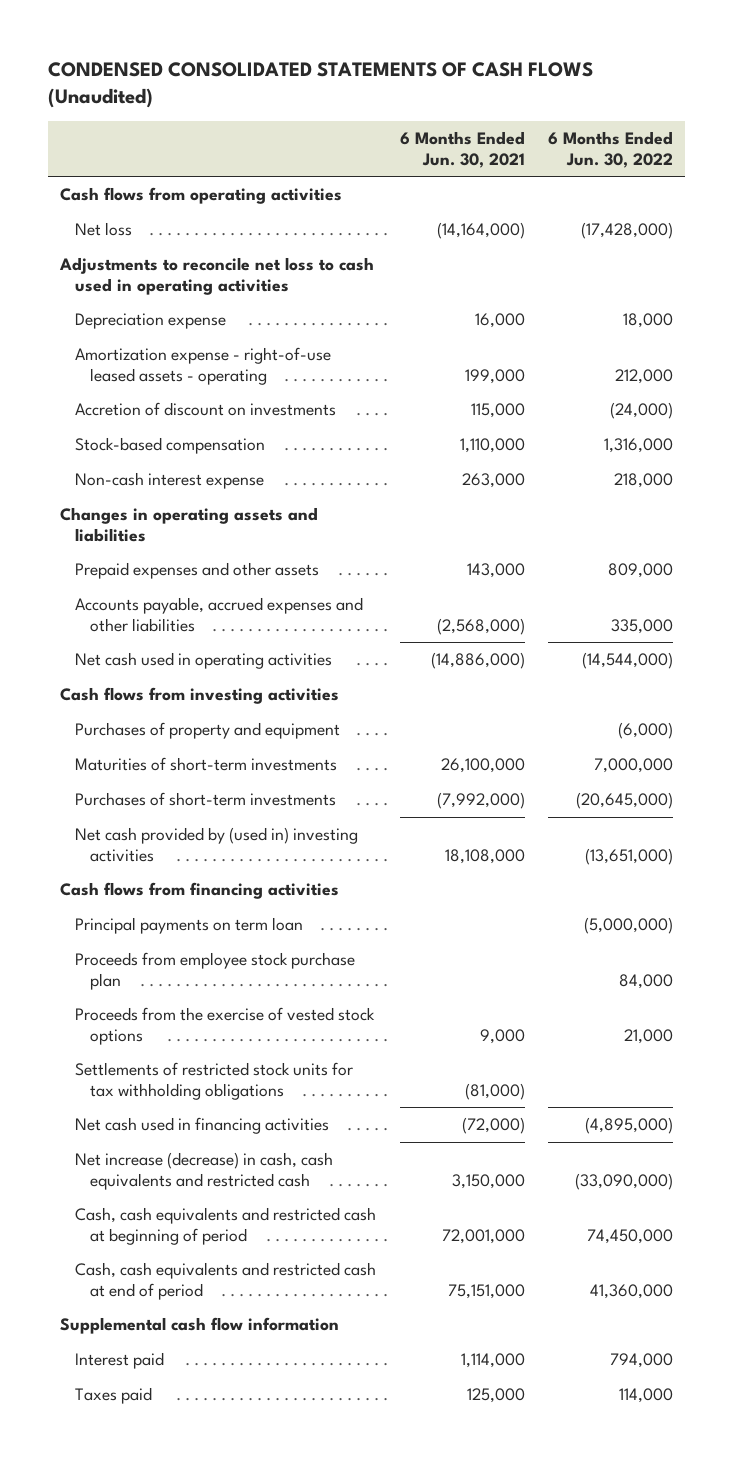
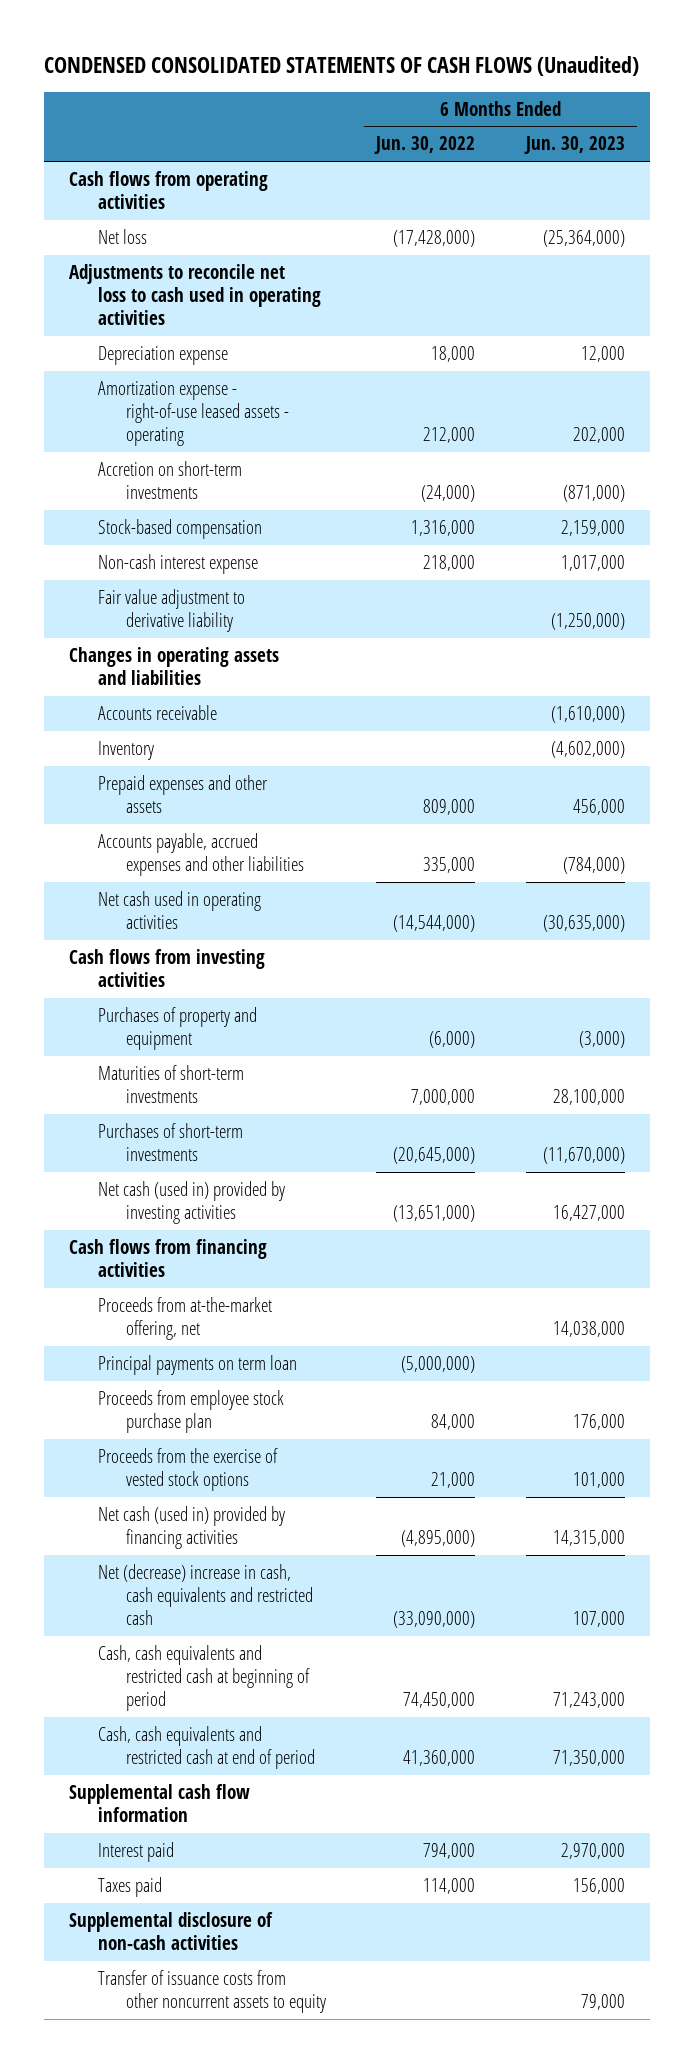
- | 6 Months Ended Jun. 30, 2021 | 6 Months Ended Jun. 30, 2022
+ | 6 Months Ended Jun. 30, 2022 | 6 Months Ended Jun. 30, 2023
- Accretion of discount on investments | 115,000 | (24,000)
+ Accretion on short-term investments | (24,000) | (871,000)
+ Fair value adjustment to derivative liability | | (1,250,000)
+ Accounts receivable | | (1,610,000)
+ Inventory | | (4,602,000)
- Net cash provided by (used in) investing activities | 18,108,000 | (13,651,000)
+ Net cash (used in) provided by investing activities | (13,651,000) | 16,427,000
+ Proceeds from at-the-market offering, net | | 14,038,000
- Settlements of restricted stock units for tax withholding obligations | (81,000) |
- Net cash used in financing activities | (72,000) | (4,895,000)
- Net increase (decrease) in cash, cash equivalents and restricted cash | 3,150,000 | (33,090,000)
+ Net cash (used in) provided by financing activities | (4,895,000) | 14,315,000
+ Net (decrease) increase in cash, cash equivalents and restricted cash | (33,090,000) | 107,000
+ Supplemental disclosure of non-cash activities
+ Transfer of issuance costs from other noncurrent assets to equity | | 79,000

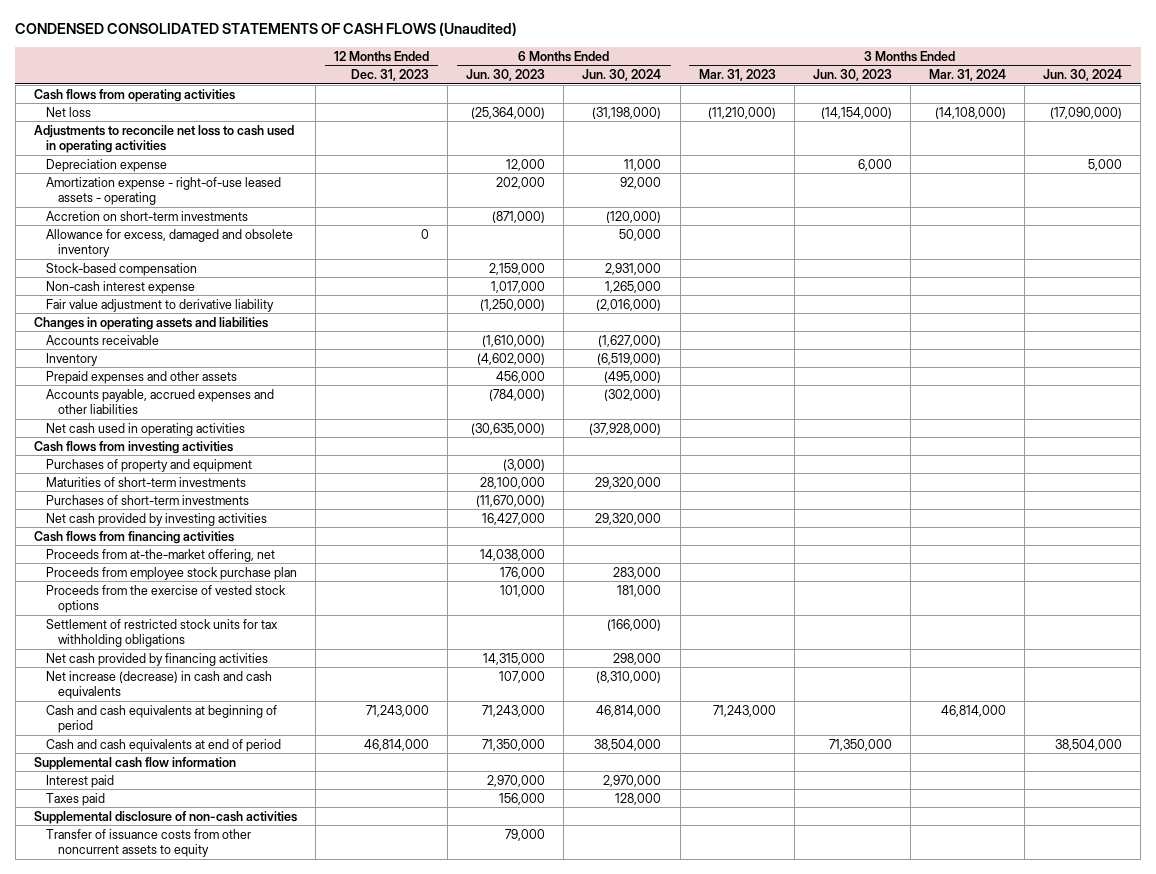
- | 6 Months Ended Jun. 30, 2022 | 6 Months Ended Jun. 30, 2023
+ | 12 Months Ended Dec. 31, 2023 | 6 Months Ended Jun. 30, 2023 | 6 Months Ended Jun. 30, 2024 | 3 Months Ended Mar. 31, 2023 | 3 Months Ended Jun. 30, 2023 | 3 Months Ended Mar. 31, 2024 | 3 Months Ended Jun. 30, 2024
+ Allowance for excess, damaged and obsolete inventory | 0 | | 50,000 | | | |
- Net cash (used in) provided by investing activities | (13,651,000) | 16,427,000
+ Net cash provided by investing activities | | 16,427,000 | 29,320,000 | | | |
- Principal payments on term loan | (5,000,000) |
- Net cash (used in) provided by financing activities | (4,895,000) | 14,315,000
- Net (decrease) increase in cash, cash equivalents and restricted cash | (33,090,000) | 107,000
- Cash, cash equivalents and restricted cash at beginning of period | 74,450,000 | 71,243,000
- Cash, cash equivalents and restricted cash at end of period | 41,360,000 | 71,350,000
+ Settlement of restricted stock units for tax withholding obligations | | | (166,000) | | | |
+ Net cash provided by financing activities | | 14,315,000 | 298,000 | | | |
+ Net increase (decrease) in cash and cash equivalents | | 107,000 | (8,310,000) | | | |
+ Cash and cash equivalents at beginning of period | 71,243,000 | 71,243,000 | 46,814,000 | 71,243,000 | | 46,814,000 |
+ Cash and cash equivalents at end of period | 46,814,000 | 71,350,000 | 38,504,000 | | 71,350,000 | | 38,504,000

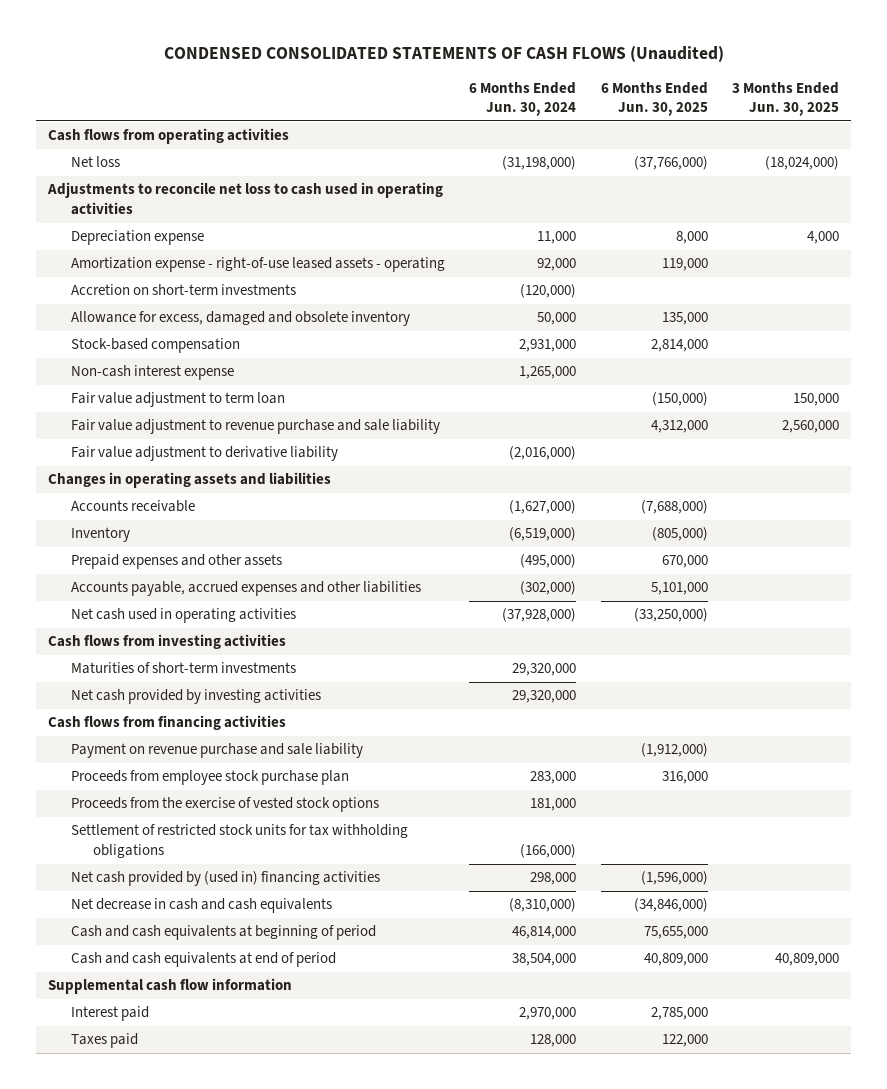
- | 12 Months Ended Dec. 31, 2023 | 6 Months Ended Jun. 30, 2023 | 6 Months Ended Jun. 30, 2024 | 3 Months Ended Mar. 31, 2023 | 3 Months Ended Jun. 30, 2023 | 3 Months Ended Mar. 31, 2024 | 3 Months Ended Jun. 30, 2024
+ | 6 Months Ended Jun. 30, 2024 | 6 Months Ended Jun. 30, 2025 | 3 Months Ended Jun. 30, 2025
+ Fair value adjustment to term loan | | (150,000) | 150,000
+ Fair value adjustment to revenue purchase and sale liability | | 4,312,000 | 2,560,000
- Purchases of property and equipment | | (3,000) | | | | |
- Purchases of short-term investments | | (11,670,000) | | | | |
- Proceeds from at-the-market offering, net | | 14,038,000 | | | | |
+ Payment on revenue purchase and sale liability | | (1,912,000) |
- Net cash provided by financing activities | | 14,315,000 | 298,000 | | | |
- Net increase (decrease) in cash and cash equivalents | | 107,000 | (8,310,000) | | | |
+ Net cash provided by (used in) financing activities | 298,000 | (1,596,000) |
+ Net decrease in cash and cash equivalents | (8,310,000) | (34,846,000) |
- Supplemental disclosure of non-cash activities
- Transfer of issuance costs from other noncurrent assets to equity | | 79,000 | | | | |

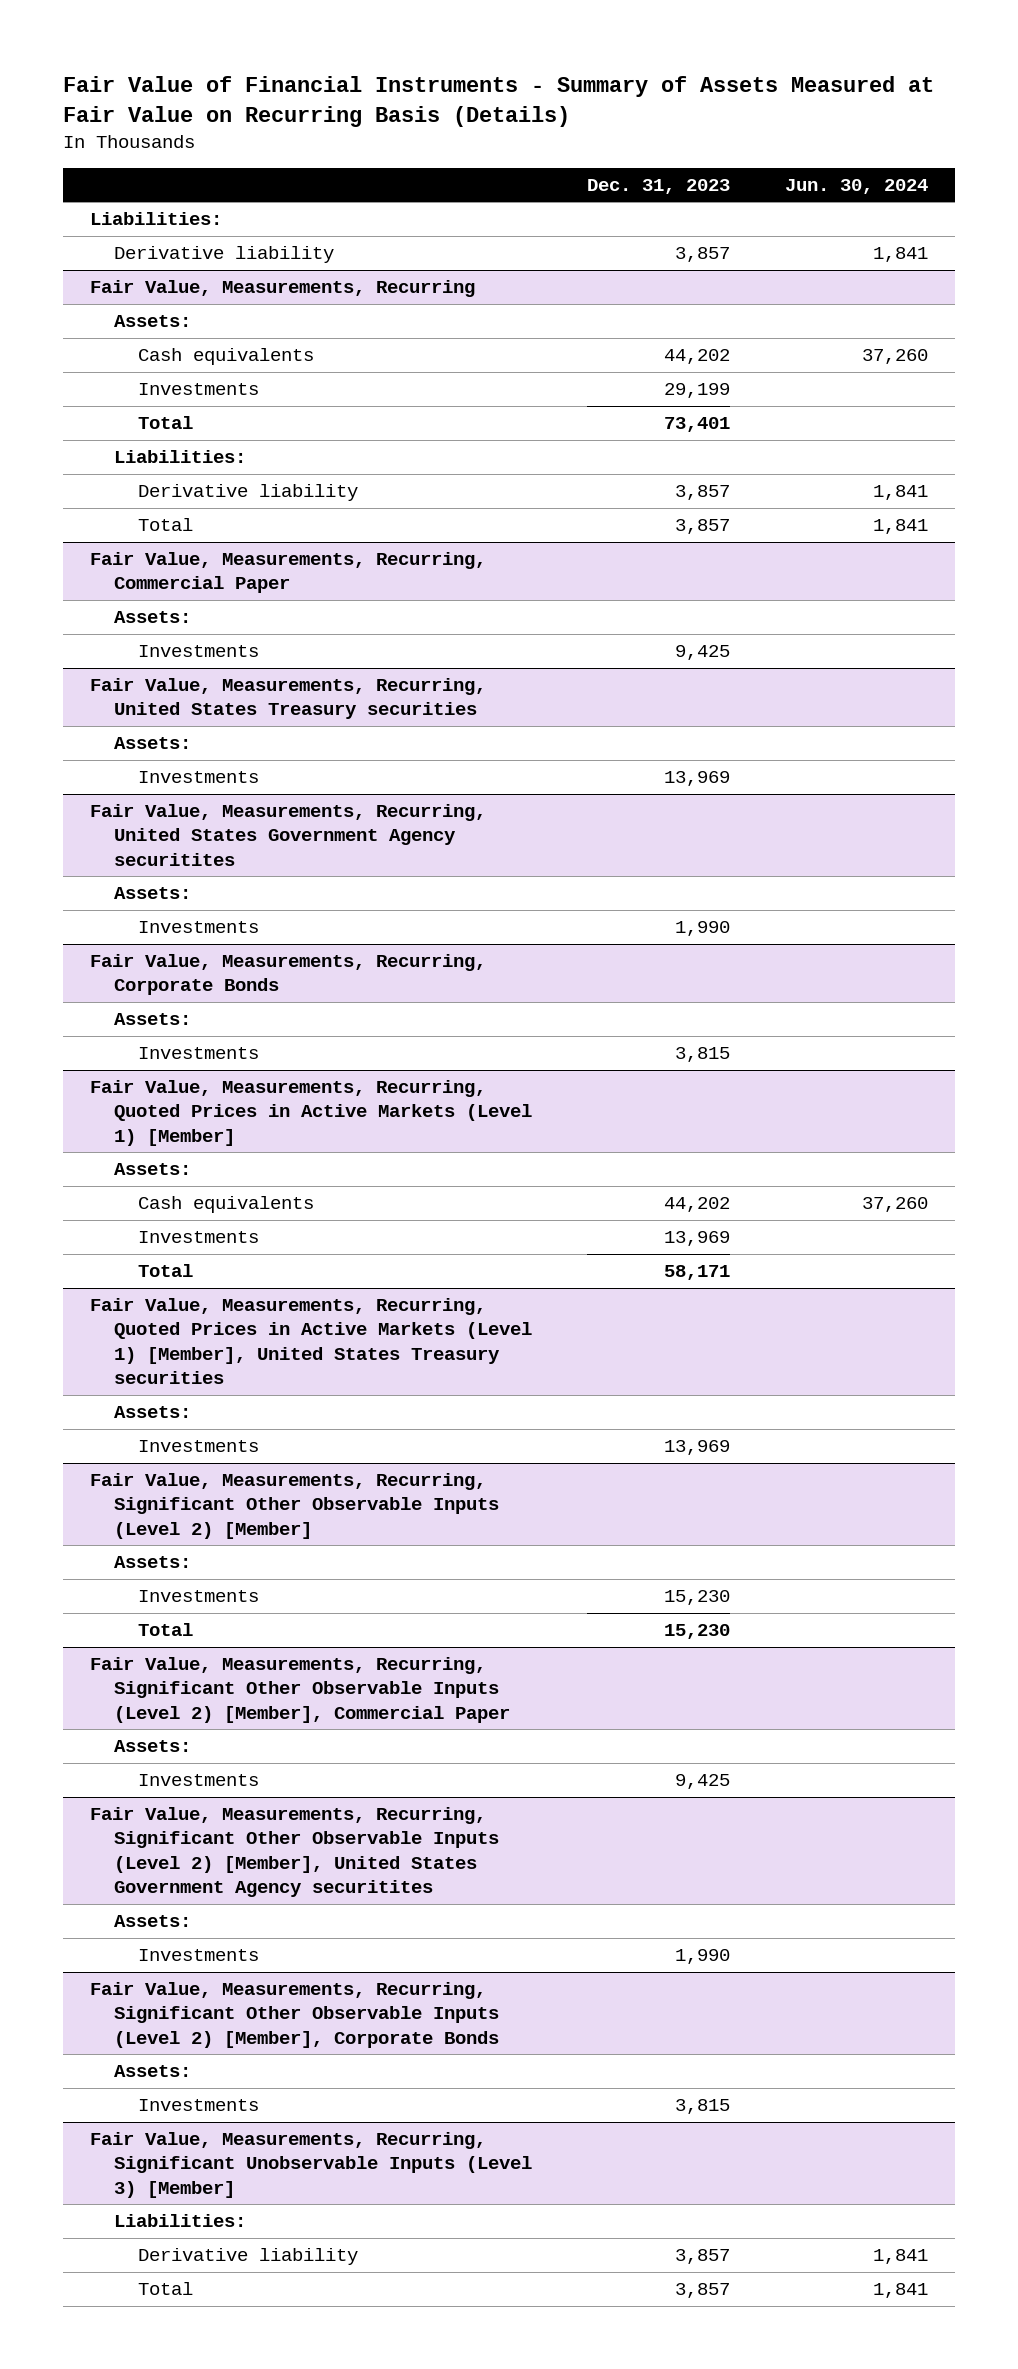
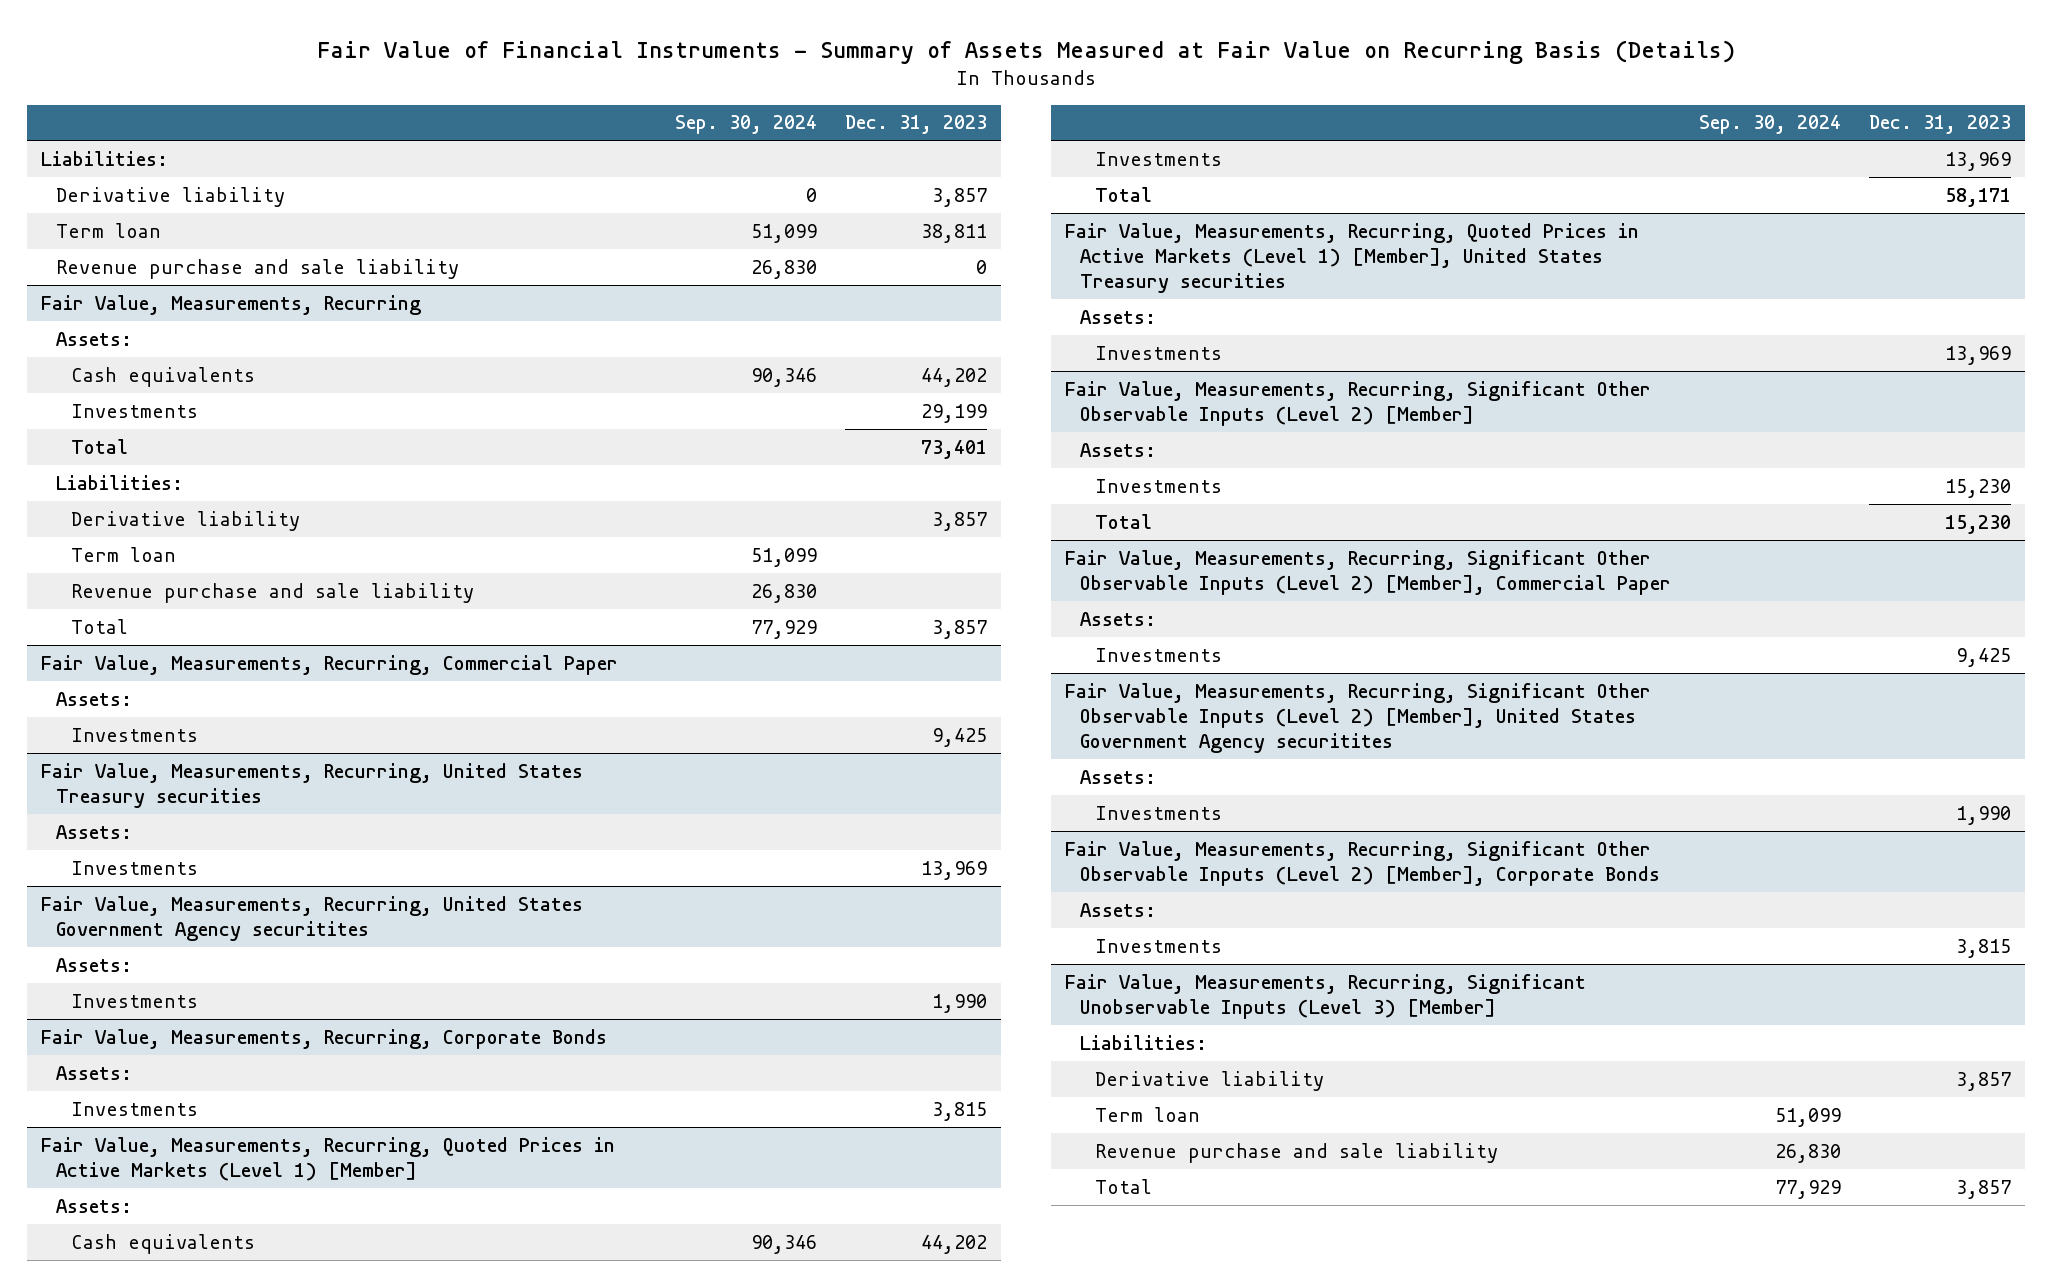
- | Dec. 31, 2023 | Jun. 30, 2024
+ | Sep. 30, 2024 | Dec. 31, 2023
+ Term loan | 51,099 | 38,811
+ Revenue purchase and sale liability | 26,830 | 0
@ Fair Value, Measurements, Recurring
+ Term loan | 51,099 |
+ Revenue purchase and sale liability | 26,830 |
@ Fair Value, Measurements, Recurring, Significant Unobservable Inputs (Level 3) [Member]
+ Term loan | 51,099 |
+ Revenue purchase and sale liability | 26,830 |

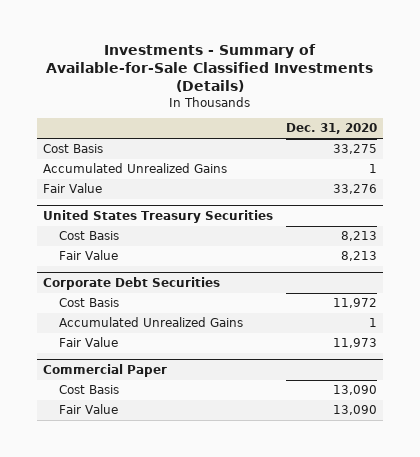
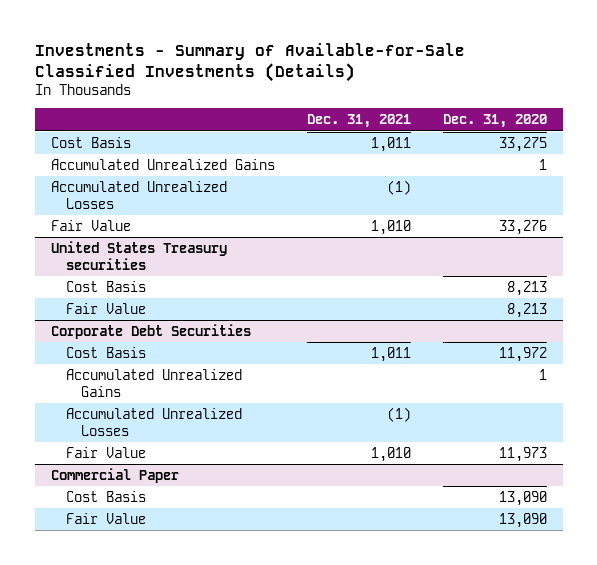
- | Dec. 31, 2020
+ | Dec. 31, 2021 | Dec. 31, 2020
+ Accumulated Unrealized Losses | (1) |
- United States Treasury Securities
+ United States Treasury securities
@ Corporate Debt Securities
+ Accumulated Unrealized Losses | (1) |

